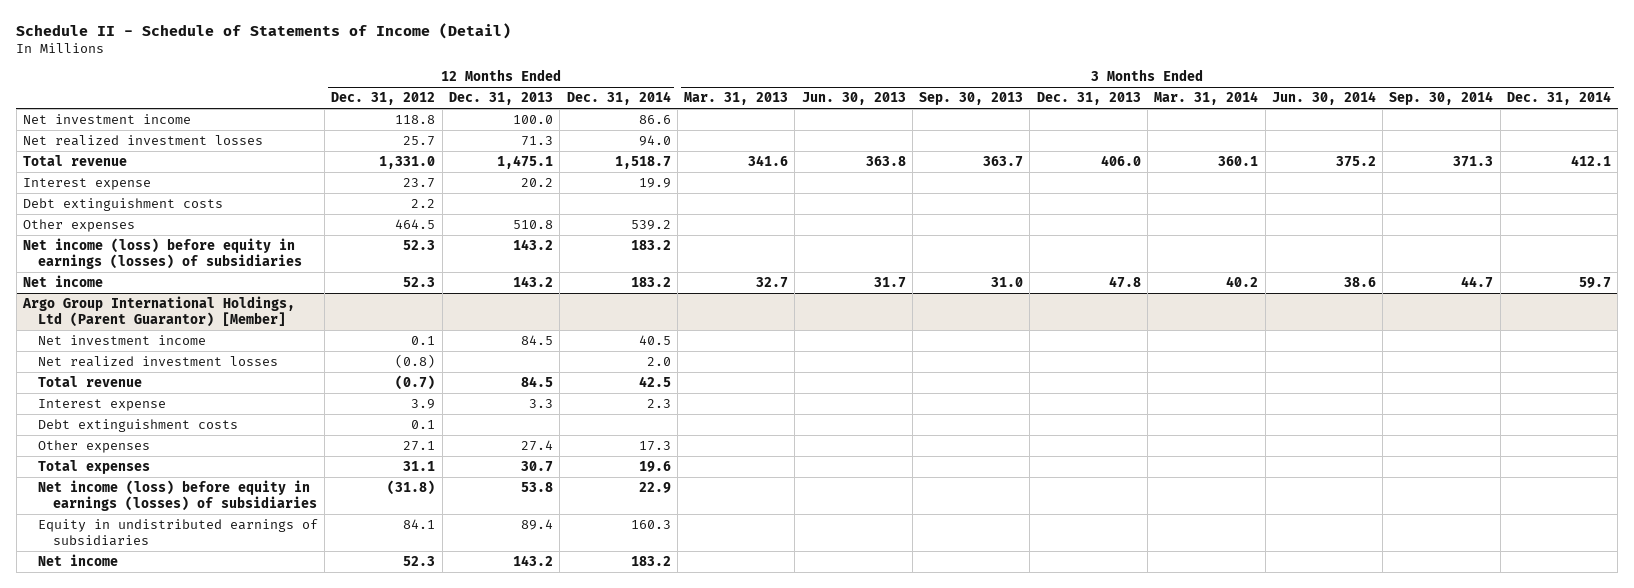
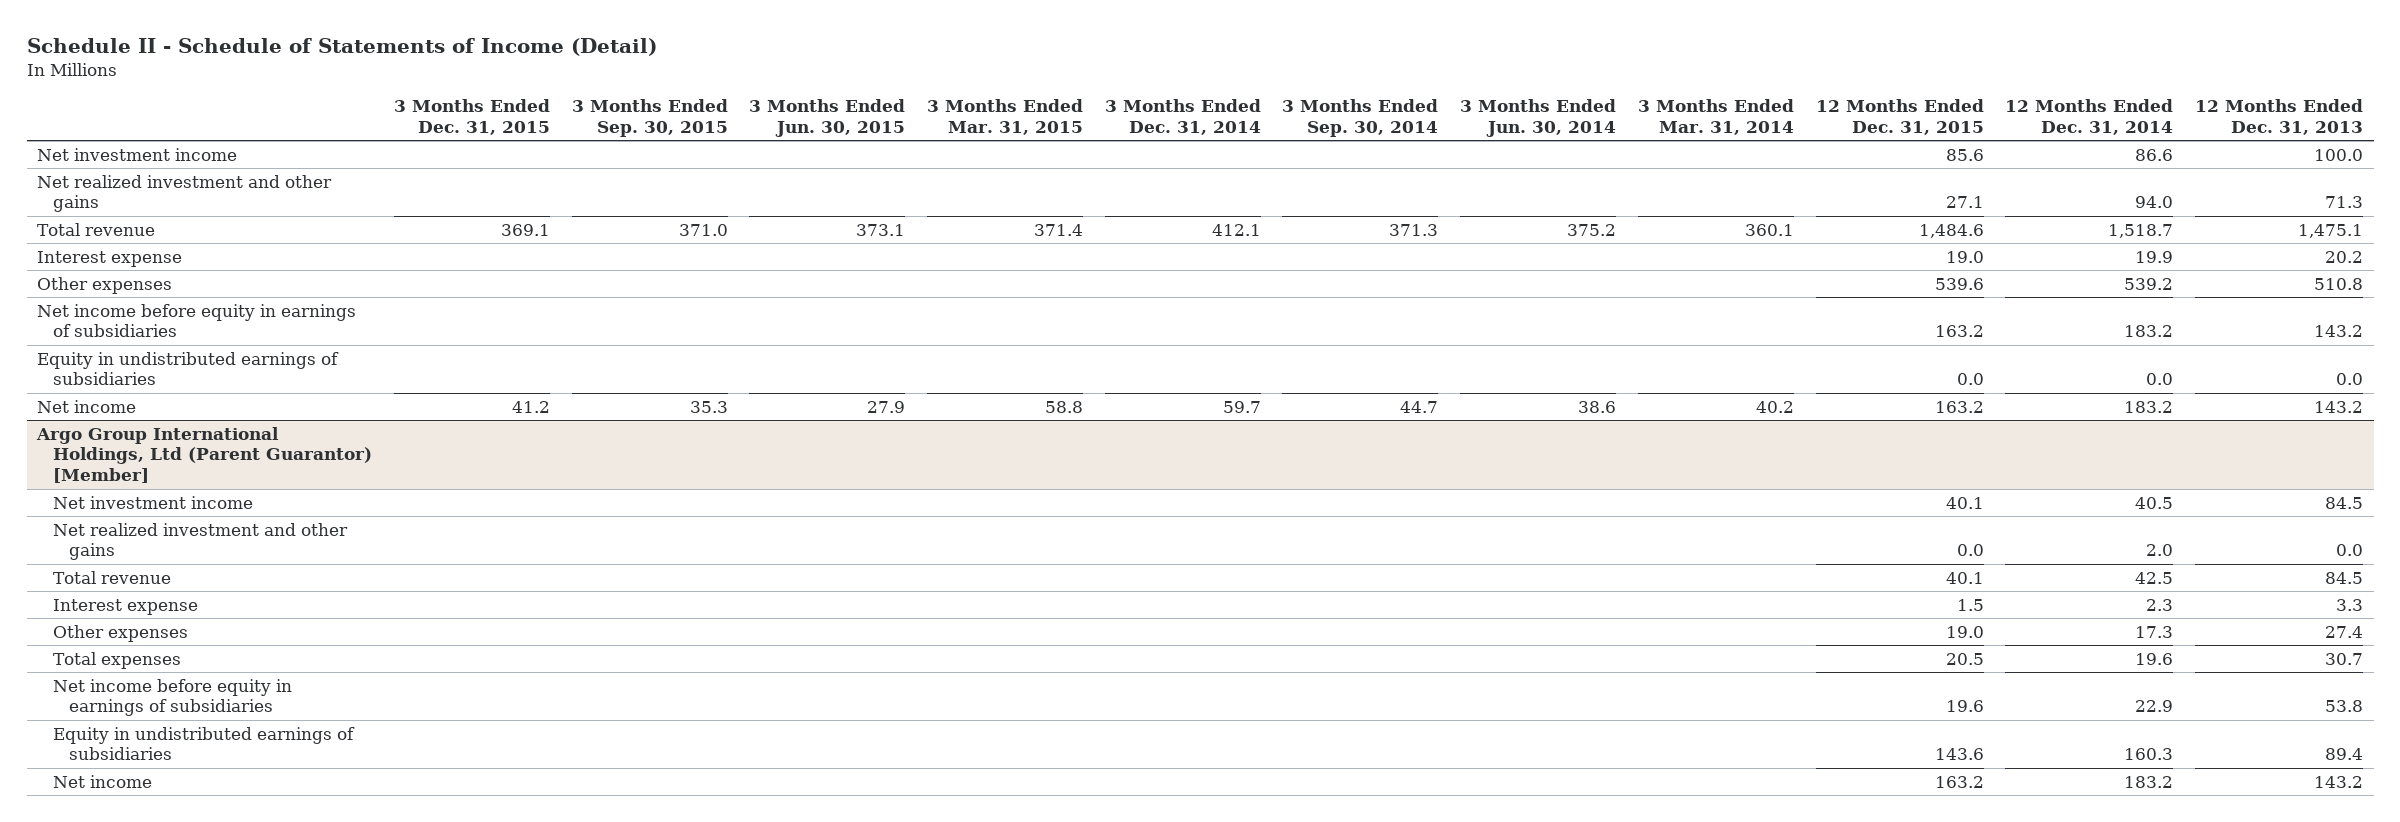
- | 12 Months Ended Dec. 31, 2012 | 12 Months Ended Dec. 31, 2013 | 12 Months Ended Dec. 31, 2014 | 3 Months Ended Mar. 31, 2013 | 3 Months Ended Jun. 30, 2013 | 3 Months Ended Sep. 30, 2013 | 3 Months Ended Dec. 31, 2013 | 3 Months Ended Mar. 31, 2014 | 3 Months Ended Jun. 30, 2014 | 3 Months Ended Sep. 30, 2014 | 3 Months Ended Dec. 31, 2014
+ | 3 Months Ended Dec. 31, 2015 | 3 Months Ended Sep. 30, 2015 | 3 Months Ended Jun. 30, 2015 | 3 Months Ended Mar. 31, 2015 | 3 Months Ended Dec. 31, 2014 | 3 Months Ended Sep. 30, 2014 | 3 Months Ended Jun. 30, 2014 | 3 Months Ended Mar. 31, 2014 | 12 Months Ended Dec. 31, 2015 | 12 Months Ended Dec. 31, 2014 | 12 Months Ended Dec. 31, 2013
- Net realized investment losses | 25.7 | 71.3 | 94.0 | | | | | | | |
+ Net realized investment and other gains | | | | | | | | | 27.1 | 94.0 | 71.3
- Debt extinguishment costs | 2.2 | | | | | | | | | |
- Net income (loss) before equity in earnings (losses) of subsidiaries | 52.3 | 143.2 | 183.2 | | | | | | | |
+ Net income before equity in earnings of subsidiaries | | | | | | | | | 163.2 | 183.2 | 143.2
+ Equity in undistributed earnings of subsidiaries | | | | | | | | | 0.0 | 0.0 | 0.0
@ Argo Group International Holdings, Ltd (Parent Guarantor) [Member]
- Net realized investment losses | (0.8) | | 2.0 | | | | | | | |
+ Net realized investment and other gains | | | | | | | | | 0.0 | 2.0 | 0.0
- Debt extinguishment costs | 0.1 | | | | | | | | | |
- Net income (loss) before equity in earnings (losses) of subsidiaries | (31.8) | 53.8 | 22.9 | | | | | | | |
+ Net income before equity in earnings of subsidiaries | | | | | | | | | 19.6 | 22.9 | 53.8

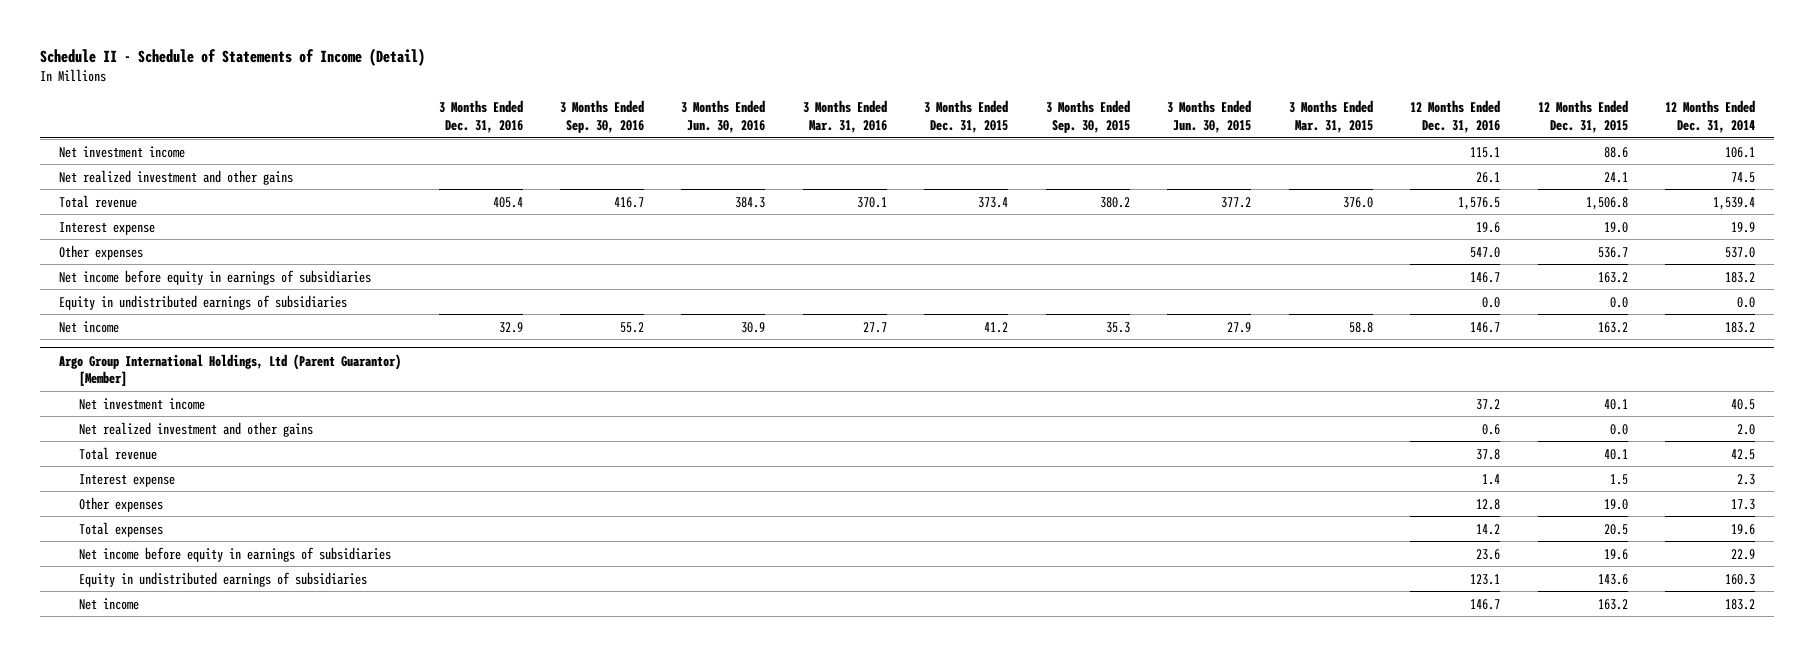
- | 3 Months Ended Dec. 31, 2015 | 3 Months Ended Sep. 30, 2015 | 3 Months Ended Jun. 30, 2015 | 3 Months Ended Mar. 31, 2015 | 3 Months Ended Dec. 31, 2014 | 3 Months Ended Sep. 30, 2014 | 3 Months Ended Jun. 30, 2014 | 3 Months Ended Mar. 31, 2014 | 12 Months Ended Dec. 31, 2015 | 12 Months Ended Dec. 31, 2014 | 12 Months Ended Dec. 31, 2013
+ | 3 Months Ended Dec. 31, 2016 | 3 Months Ended Sep. 30, 2016 | 3 Months Ended Jun. 30, 2016 | 3 Months Ended Mar. 31, 2016 | 3 Months Ended Dec. 31, 2015 | 3 Months Ended Sep. 30, 2015 | 3 Months Ended Jun. 30, 2015 | 3 Months Ended Mar. 31, 2015 | 12 Months Ended Dec. 31, 2016 | 12 Months Ended Dec. 31, 2015 | 12 Months Ended Dec. 31, 2014
- Net investment income | | | | | | | | | 85.6 | 86.6 | 100.0
- Net realized investment and other gains | | | | | | | | | 27.1 | 94.0 | 71.3
- Total revenue | 369.1 | 371.0 | 373.1 | 371.4 | 412.1 | 371.3 | 375.2 | 360.1 | 1,484.6 | 1,518.7 | 1,475.1
+ Net investment income | | | | | | | | | 115.1 | 88.6 | 106.1
+ Net realized investment and other gains | | | | | | | | | 26.1 | 24.1 | 74.5
+ Total revenue | 405.4 | 416.7 | 384.3 | 370.1 | 373.4 | 380.2 | 377.2 | 376.0 | 1,576.5 | 1,506.8 | 1,539.4
- Other expenses | | | | | | | | | 539.6 | 539.2 | 510.8
+ Other expenses | | | | | | | | | 547.0 | 536.7 | 537.0

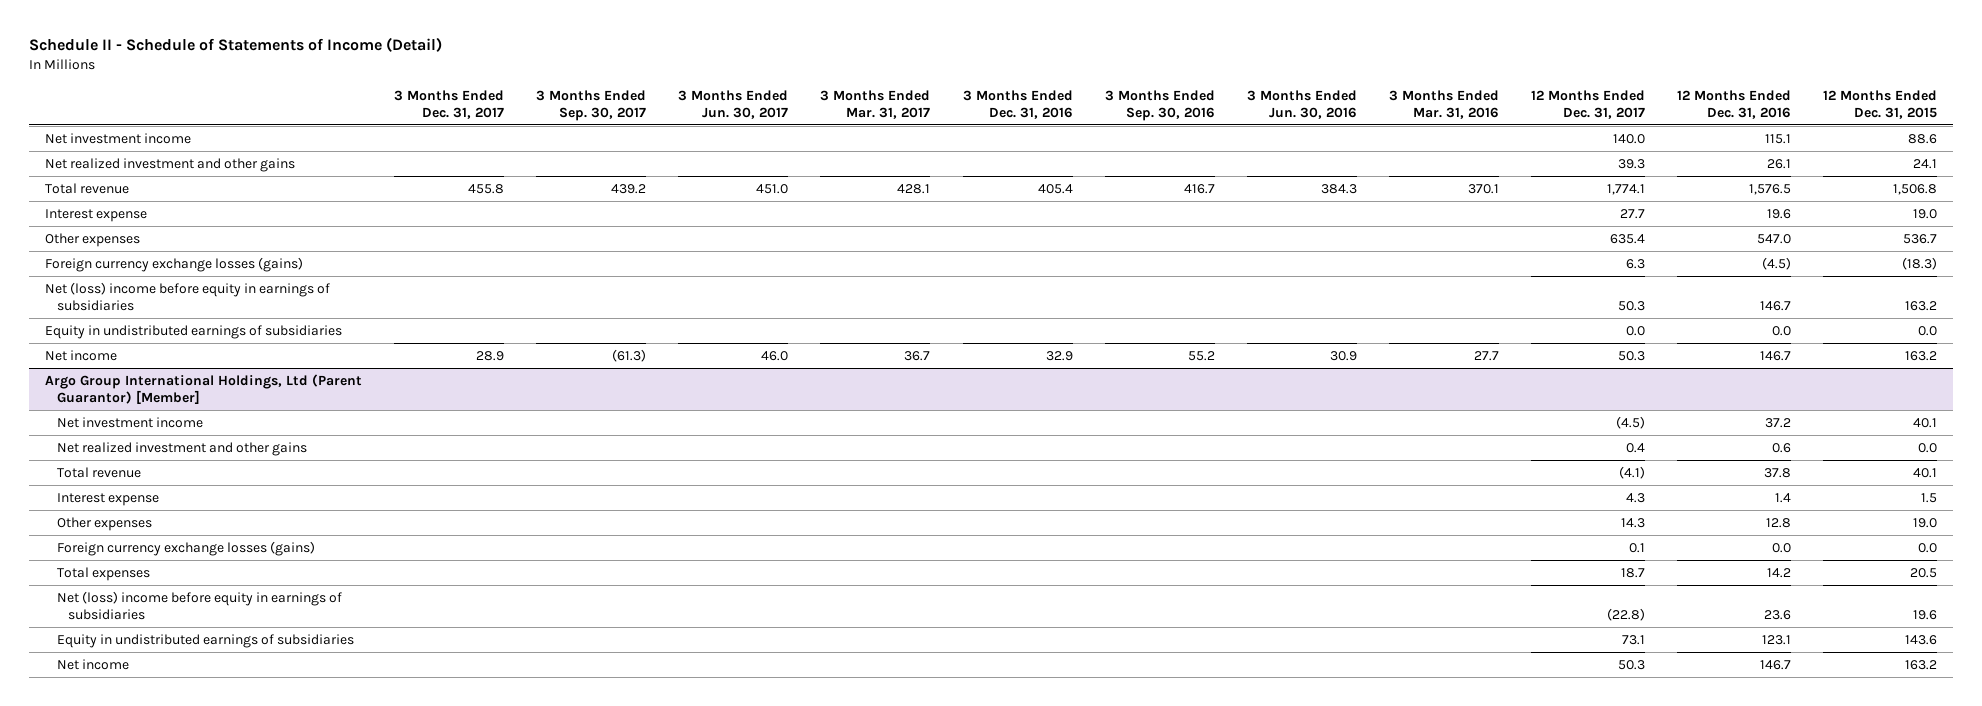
- | 3 Months Ended Dec. 31, 2016 | 3 Months Ended Sep. 30, 2016 | 3 Months Ended Jun. 30, 2016 | 3 Months Ended Mar. 31, 2016 | 3 Months Ended Dec. 31, 2015 | 3 Months Ended Sep. 30, 2015 | 3 Months Ended Jun. 30, 2015 | 3 Months Ended Mar. 31, 2015 | 12 Months Ended Dec. 31, 2016 | 12 Months Ended Dec. 31, 2015 | 12 Months Ended Dec. 31, 2014
+ | 3 Months Ended Dec. 31, 2017 | 3 Months Ended Sep. 30, 2017 | 3 Months Ended Jun. 30, 2017 | 3 Months Ended Mar. 31, 2017 | 3 Months Ended Dec. 31, 2016 | 3 Months Ended Sep. 30, 2016 | 3 Months Ended Jun. 30, 2016 | 3 Months Ended Mar. 31, 2016 | 12 Months Ended Dec. 31, 2017 | 12 Months Ended Dec. 31, 2016 | 12 Months Ended Dec. 31, 2015
- Net income before equity in earnings of subsidiaries | | | | | | | | | 146.7 | 163.2 | 183.2
+ Foreign currency exchange losses (gains) | | | | | | | | | 6.3 | (4.5) | (18.3)
+ Net (loss) income before equity in earnings of subsidiaries | | | | | | | | | 50.3 | 146.7 | 163.2
@ Argo Group International Holdings, Ltd (Parent Guarantor) [Member]
+ Foreign currency exchange losses (gains) | | | | | | | | | 0.1 | 0.0 | 0.0
- Net income before equity in earnings of subsidiaries | | | | | | | | | 23.6 | 19.6 | 22.9
+ Net (loss) income before equity in earnings of subsidiaries | | | | | | | | | (22.8) | 23.6 | 19.6

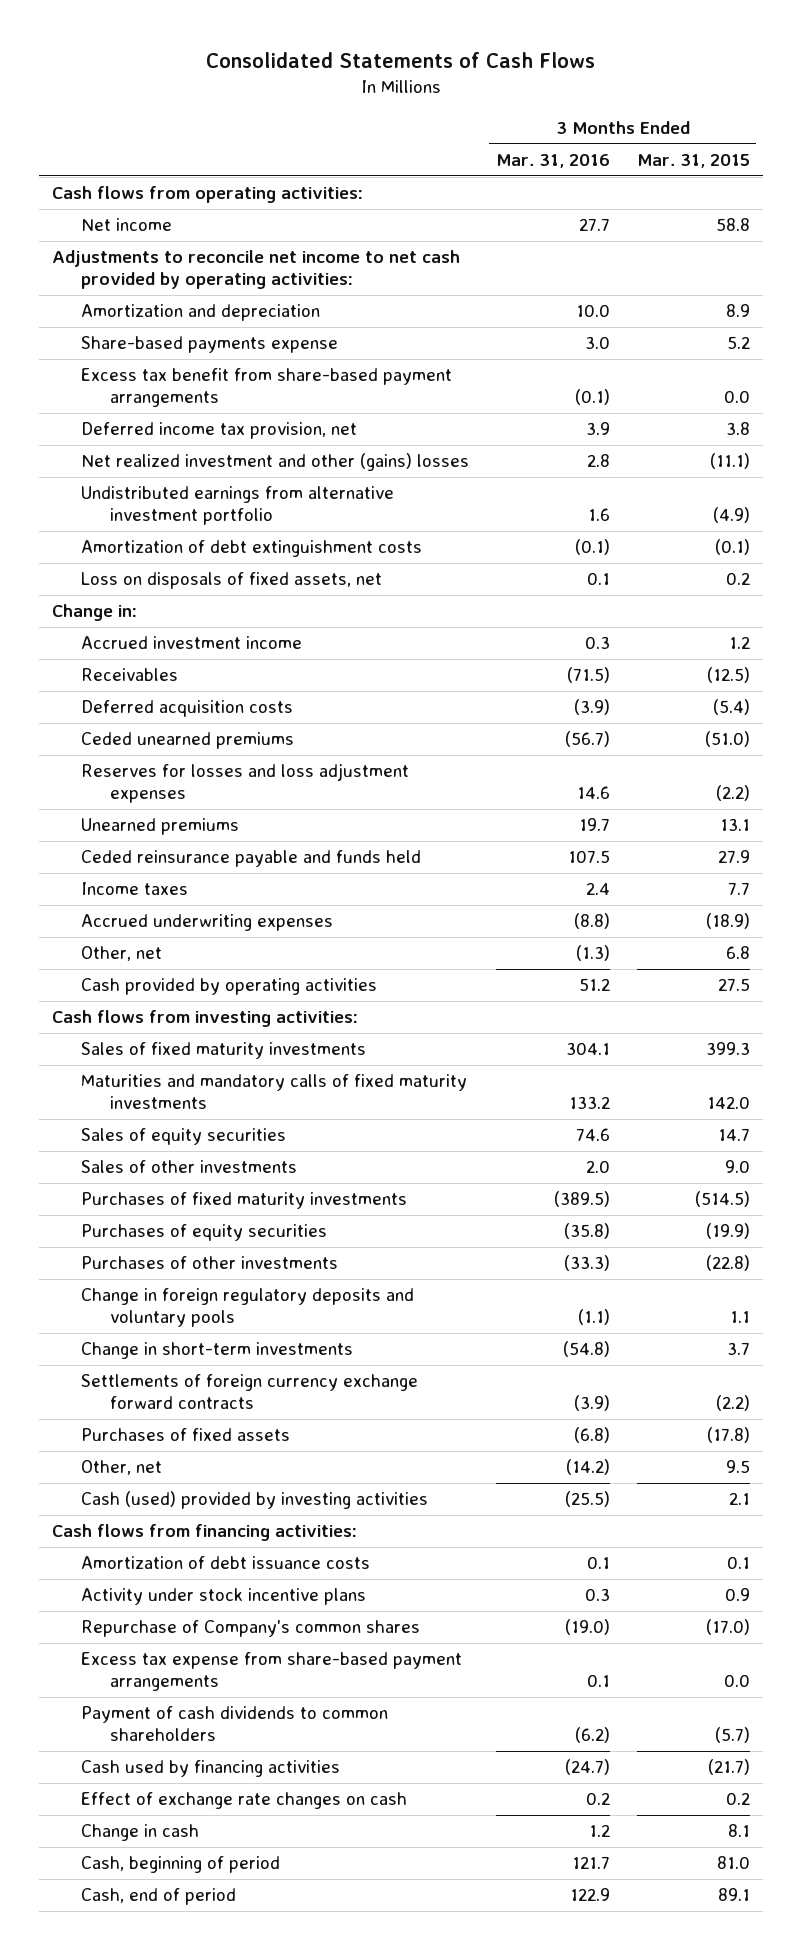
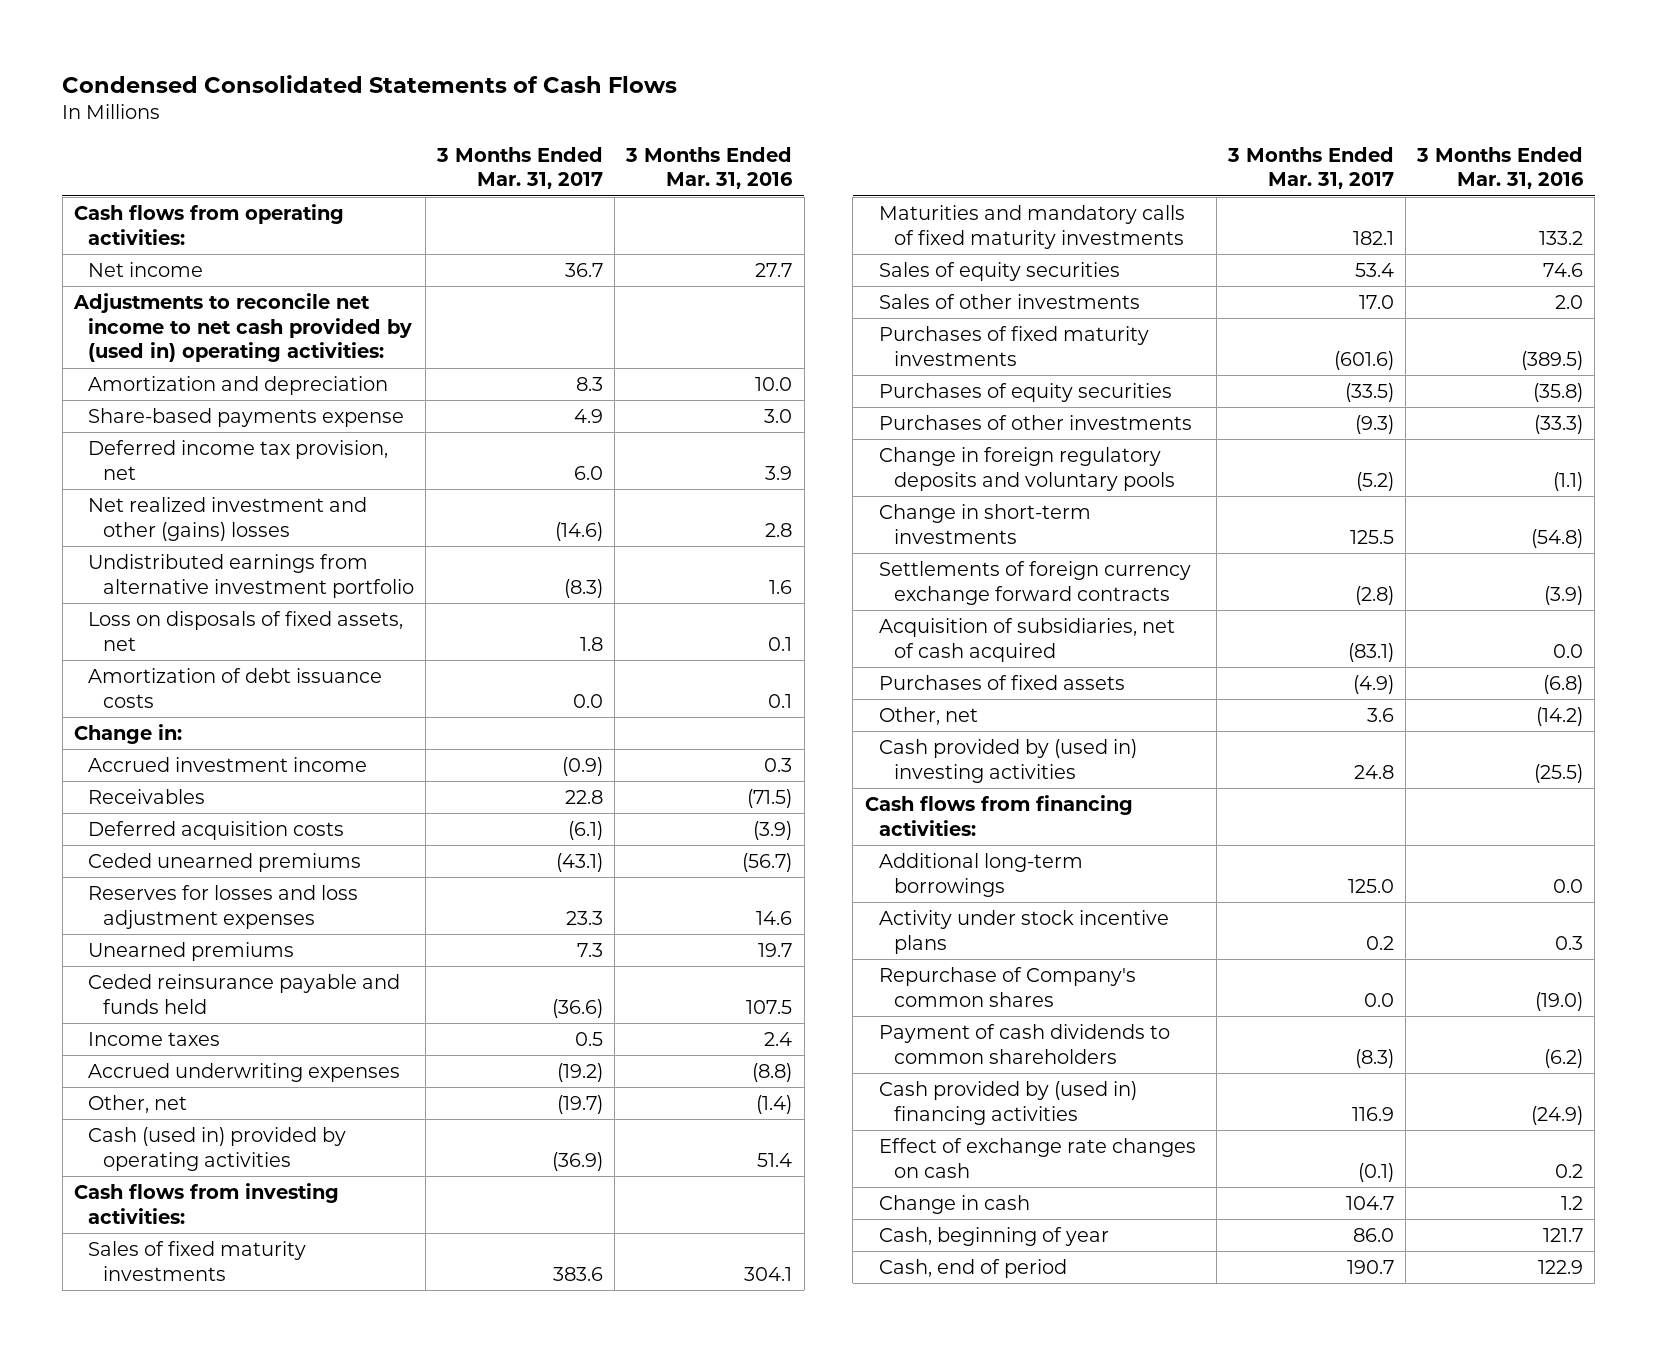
- Consolidated Statements of Cash Flows
+ Condensed Consolidated Statements of Cash Flows
- | 3 Months Ended Mar. 31, 2016 | 3 Months Ended Mar. 31, 2015
+ | 3 Months Ended Mar. 31, 2017 | 3 Months Ended Mar. 31, 2016
- Adjustments to reconcile net income to net cash provided by operating activities:
+ Adjustments to reconcile net income to net cash provided by (used in) operating activities:
- Excess tax benefit from share-based payment arrangements | (0.1) | 0.0
- Amortization of debt extinguishment costs | (0.1) | (0.1)
moved up: Amortization of debt issuance costs | 0.0 | 0.1
- Other, net | (1.3) | 6.8
- Cash provided by operating activities | 51.2 | 27.5
+ Other, net | (19.7) | (1.4)
+ Cash (used in) provided by operating activities | (36.9) | 51.4
+ Acquisition of subsidiaries, net of cash acquired | (83.1) | 0.0
- Cash (used) provided by investing activities | (25.5) | 2.1
+ Cash provided by (used in) investing activities | 24.8 | (25.5)
+ Additional long-term borrowings | 125.0 | 0.0
- Excess tax expense from share-based payment arrangements | 0.1 | 0.0
- Cash used by financing activities | (24.7) | (21.7)
+ Cash provided by (used in) financing activities | 116.9 | (24.9)
- Cash, beginning of period | 121.7 | 81.0
+ Cash, beginning of year | 86.0 | 121.7

